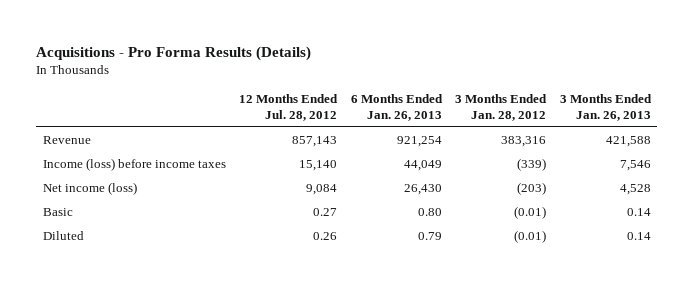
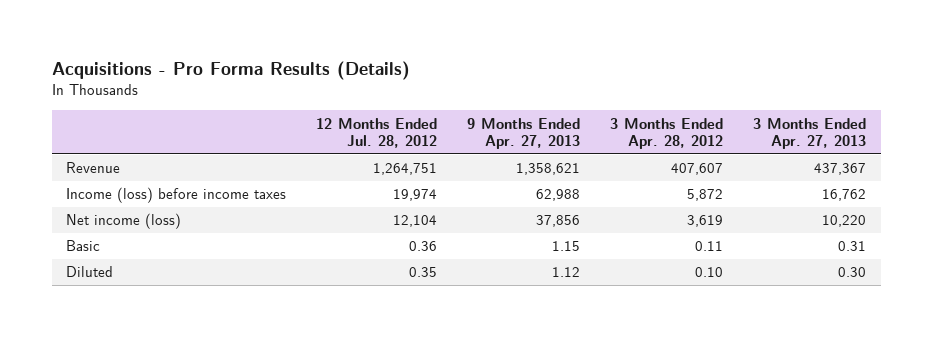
- | 12 Months Ended Jul. 28, 2012 | 6 Months Ended Jan. 26, 2013 | 3 Months Ended Jan. 28, 2012 | 3 Months Ended Jan. 26, 2013
+ | 12 Months Ended Jul. 28, 2012 | 9 Months Ended Apr. 27, 2013 | 3 Months Ended Apr. 28, 2012 | 3 Months Ended Apr. 27, 2013
- Revenue | 857,143 | 921,254 | 383,316 | 421,588
- Income (loss) before income taxes | 15,140 | 44,049 | (339) | 7,546
- Net income (loss) | 9,084 | 26,430 | (203) | 4,528
- Basic | 0.27 | 0.80 | (0.01) | 0.14
- Diluted | 0.26 | 0.79 | (0.01) | 0.14
+ Revenue | 1,264,751 | 1,358,621 | 407,607 | 437,367
+ Income (loss) before income taxes | 19,974 | 62,988 | 5,872 | 16,762
+ Net income (loss) | 12,104 | 37,856 | 3,619 | 10,220
+ Basic | 0.36 | 1.15 | 0.11 | 0.31
+ Diluted | 0.35 | 1.12 | 0.10 | 0.30

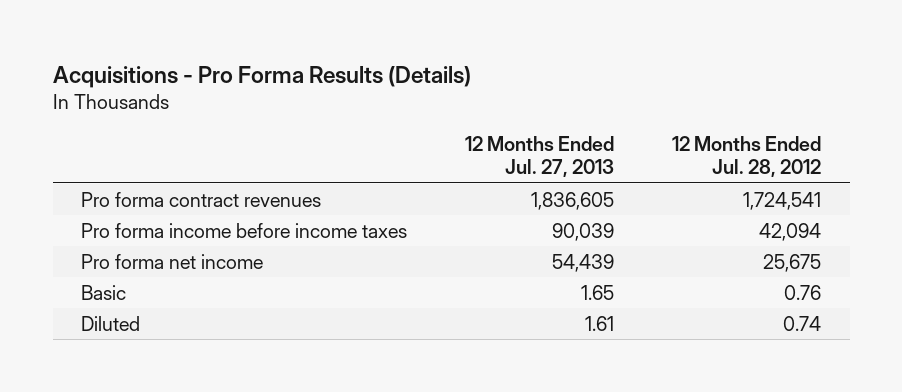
- | 12 Months Ended Jul. 28, 2012 | 9 Months Ended Apr. 27, 2013 | 3 Months Ended Apr. 28, 2012 | 3 Months Ended Apr. 27, 2013
+ | 12 Months Ended Jul. 27, 2013 | 12 Months Ended Jul. 28, 2012
- Revenue | 1,264,751 | 1,358,621 | 407,607 | 437,367
- Income (loss) before income taxes | 19,974 | 62,988 | 5,872 | 16,762
- Net income (loss) | 12,104 | 37,856 | 3,619 | 10,220
- Basic | 0.36 | 1.15 | 0.11 | 0.31
- Diluted | 0.35 | 1.12 | 0.10 | 0.30
+ Pro forma contract revenues | 1,836,605 | 1,724,541
+ Pro forma income before income taxes | 90,039 | 42,094
+ Pro forma net income | 54,439 | 25,675
+ Basic | 1.65 | 0.76
+ Diluted | 1.61 | 0.74

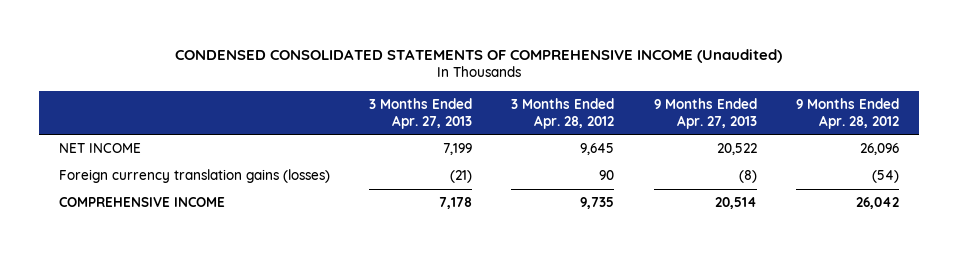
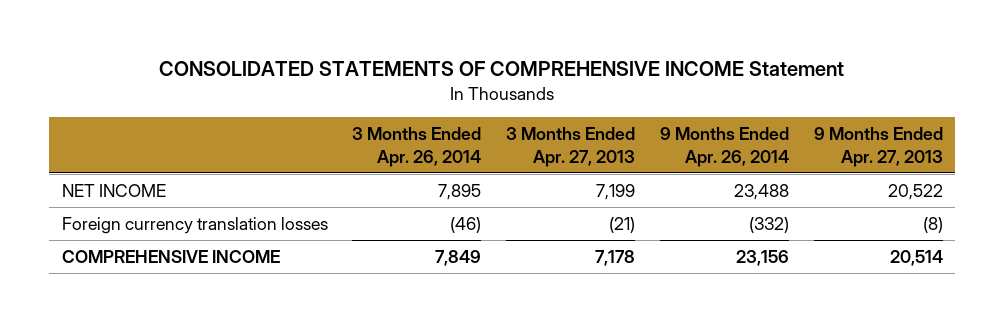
- CONDENSED CONSOLIDATED STATEMENTS OF COMPREHENSIVE INCOME (Unaudited)
+ CONSOLIDATED STATEMENTS OF COMPREHENSIVE INCOME Statement
- | 3 Months Ended Apr. 27, 2013 | 3 Months Ended Apr. 28, 2012 | 9 Months Ended Apr. 27, 2013 | 9 Months Ended Apr. 28, 2012
+ | 3 Months Ended Apr. 26, 2014 | 3 Months Ended Apr. 27, 2013 | 9 Months Ended Apr. 26, 2014 | 9 Months Ended Apr. 27, 2013
- Foreign currency translation gains (losses) | (21) | 90 | (8) | (54)
+ Foreign currency translation losses | (46) | (21) | (332) | (8)

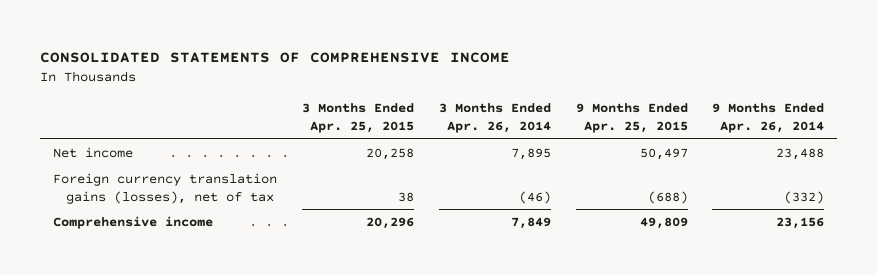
- CONSOLIDATED STATEMENTS OF COMPREHENSIVE INCOME Statement
+ CONSOLIDATED STATEMENTS OF COMPREHENSIVE INCOME
- | 3 Months Ended Apr. 26, 2014 | 3 Months Ended Apr. 27, 2013 | 9 Months Ended Apr. 26, 2014 | 9 Months Ended Apr. 27, 2013
+ | 3 Months Ended Apr. 25, 2015 | 3 Months Ended Apr. 26, 2014 | 9 Months Ended Apr. 25, 2015 | 9 Months Ended Apr. 26, 2014
- NET INCOME | 7,895 | 7,199 | 23,488 | 20,522
- Foreign currency translation losses | (46) | (21) | (332) | (8)
- COMPREHENSIVE INCOME | 7,849 | 7,178 | 23,156 | 20,514
+ Net income | 20,258 | 7,895 | 50,497 | 23,488
+ Foreign currency translation gains (losses), net of tax | 38 | (46) | (688) | (332)
+ Comprehensive income | 20,296 | 7,849 | 49,809 | 23,156

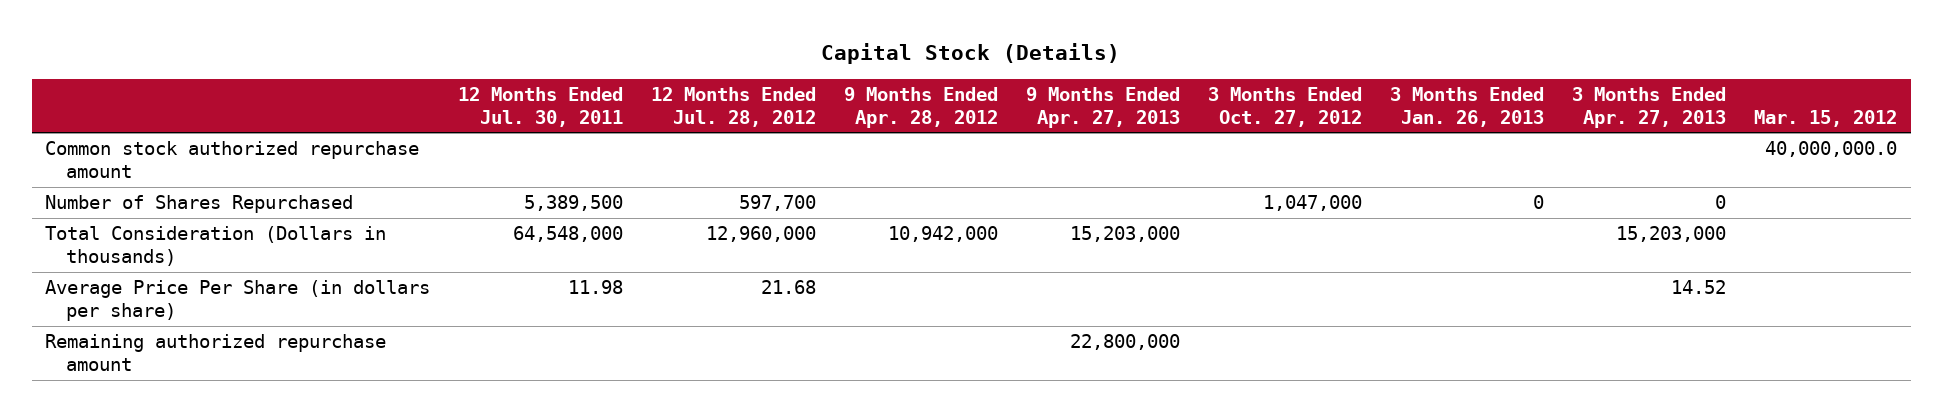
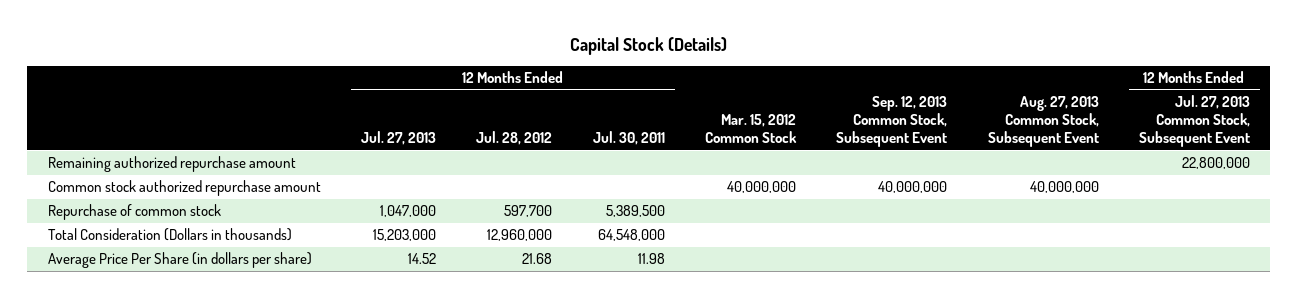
- | 12 Months Ended Jul. 30, 2011 | 12 Months Ended Jul. 28, 2012 | 9 Months Ended Apr. 28, 2012 | 9 Months Ended Apr. 27, 2013 | 3 Months Ended Oct. 27, 2012 | 3 Months Ended Jan. 26, 2013 | 3 Months Ended Apr. 27, 2013 | Mar. 15, 2012
+ | 12 Months Ended Jul. 27, 2013 | 12 Months Ended Jul. 28, 2012 | 12 Months Ended Jul. 30, 2011 | Mar. 15, 2012 Common Stock | Sep. 12, 2013 Common Stock, Subsequent Event | Aug. 27, 2013 Common Stock, Subsequent Event | 12 Months Ended Jul. 27, 2013 Common Stock, Subsequent Event
moved up: Remaining authorized repurchase amount | | | | | | | 22,800,000
- Number of Shares Repurchased | 5,389,500 | 597,700 | | | 1,047,000 | 0 | 0 |
+ Repurchase of common stock | 1,047,000 | 597,700 | 5,389,500 | | | |

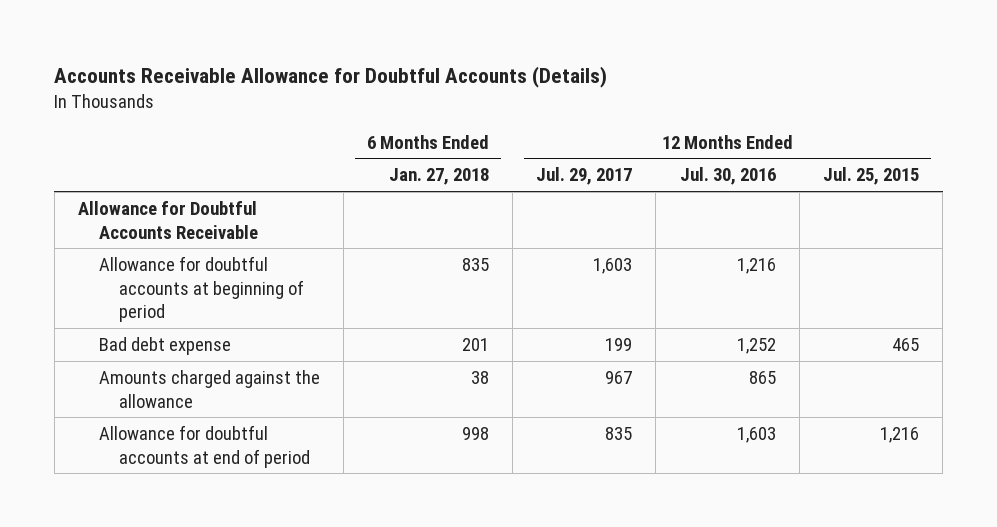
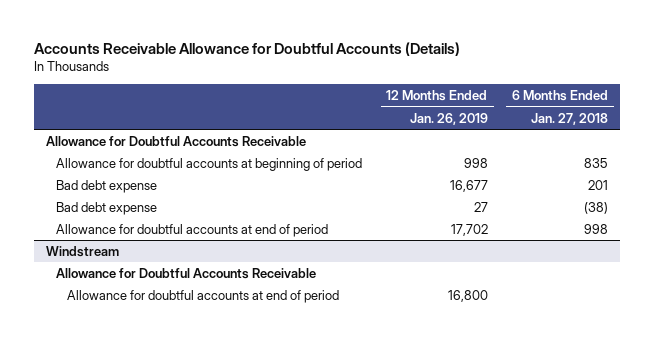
- | 6 Months Ended Jan. 27, 2018 | 12 Months Ended Jul. 29, 2017 | 12 Months Ended Jul. 30, 2016 | 12 Months Ended Jul. 25, 2015
+ | 12 Months Ended Jan. 26, 2019 | 6 Months Ended Jan. 27, 2018
- Amounts charged against the allowance | 38 | 967 | 865 |
+ Bad debt expense | 27 | (38)
+ Windstream
+ Allowance for Doubtful Accounts Receivable
+ Allowance for doubtful accounts at end of period | 16,800 |

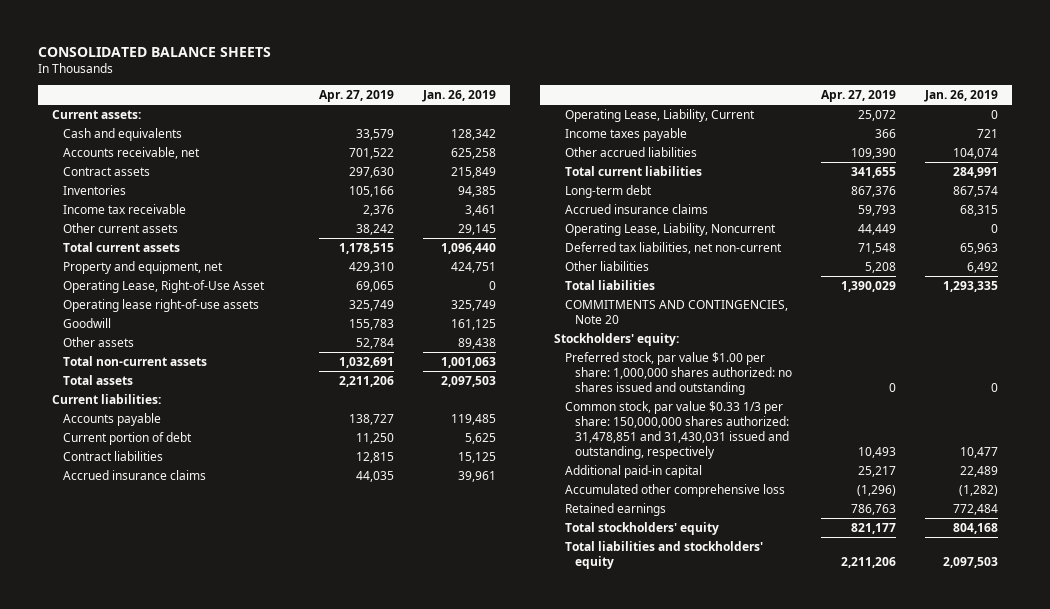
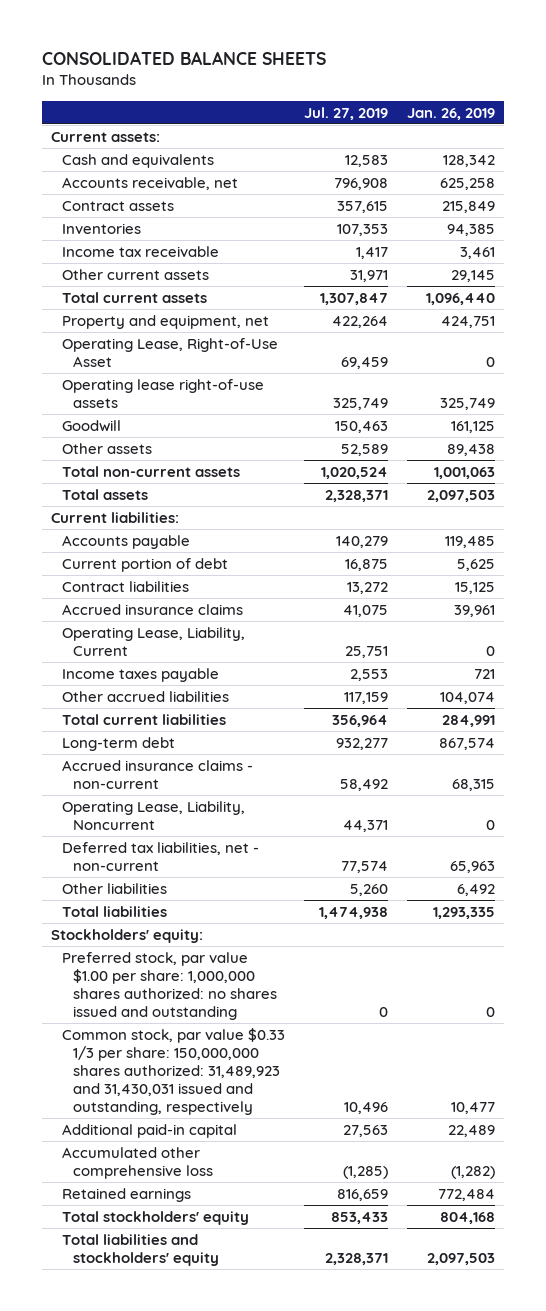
- | Apr. 27, 2019 | Jan. 26, 2019
+ | Jul. 27, 2019 | Jan. 26, 2019
- Accrued insurance claims | 59,793 | 68,315
+ Accrued insurance claims - non-current | 58,492 | 68,315
- Deferred tax liabilities, net non-current | 71,548 | 65,963
+ Deferred tax liabilities, net - non-current | 77,574 | 65,963
- COMMITMENTS AND CONTINGENCIES, Note 20
- Common stock, par value $0.33 1/3 per share: 150,000,000 shares authorized: 31,478,851 and 31,430,031 issued and outstanding, respectively | 10,493 | 10,477
+ Common stock, par value $0.33 1/3 per share: 150,000,000 shares authorized: 31,489,923 and 31,430,031 issued and outstanding, respectively | 10,496 | 10,477

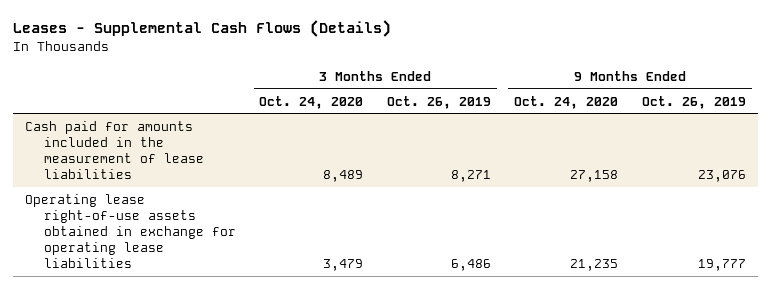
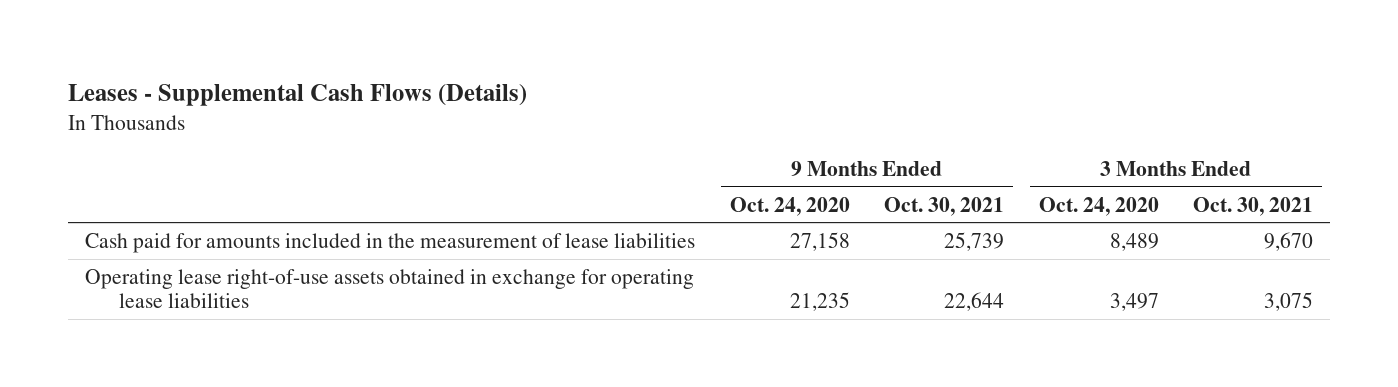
- | 3 Months Ended Oct. 24, 2020 | 3 Months Ended Oct. 26, 2019 | 9 Months Ended Oct. 24, 2020 | 9 Months Ended Oct. 26, 2019
+ | 9 Months Ended Oct. 24, 2020 | 9 Months Ended Oct. 30, 2021 | 3 Months Ended Oct. 24, 2020 | 3 Months Ended Oct. 30, 2021
- Operating lease right-of-use assets obtained in exchange for operating lease liabilities | 3,479 | 6,486 | 21,235 | 19,777
+ Operating lease right-of-use assets obtained in exchange for operating lease liabilities | 21,235 | 22,644 | 3,497 | 3,075

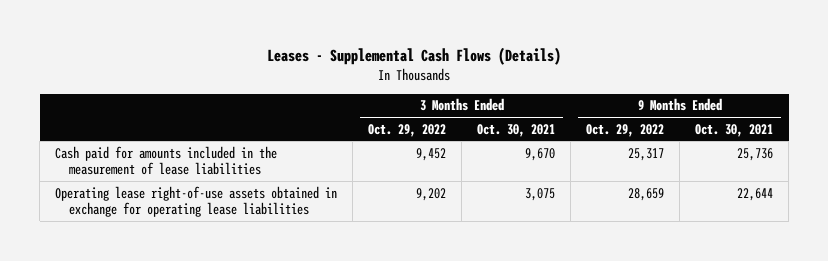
- | 9 Months Ended Oct. 24, 2020 | 9 Months Ended Oct. 30, 2021 | 3 Months Ended Oct. 24, 2020 | 3 Months Ended Oct. 30, 2021
+ | 3 Months Ended Oct. 29, 2022 | 3 Months Ended Oct. 30, 2021 | 9 Months Ended Oct. 29, 2022 | 9 Months Ended Oct. 30, 2021
- Cash paid for amounts included in the measurement of lease liabilities | 27,158 | 25,739 | 8,489 | 9,670
+ Cash paid for amounts included in the measurement of lease liabilities | 9,452 | 9,670 | 25,317 | 25,736

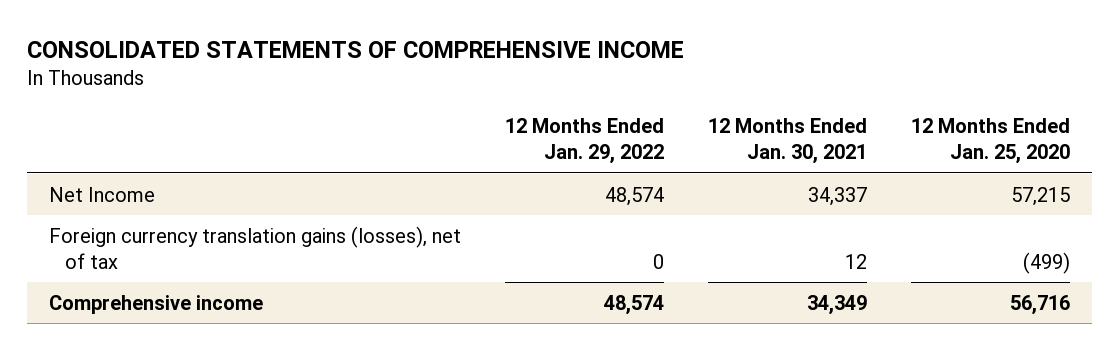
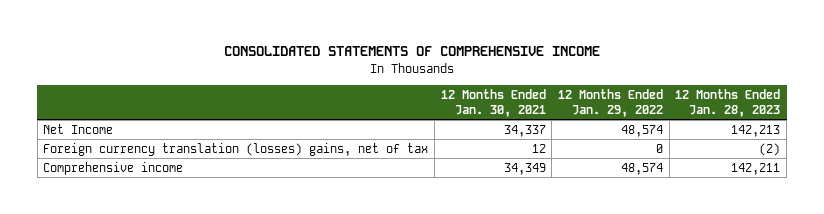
- | 12 Months Ended Jan. 29, 2022 | 12 Months Ended Jan. 30, 2021 | 12 Months Ended Jan. 25, 2020
+ | 12 Months Ended Jan. 30, 2021 | 12 Months Ended Jan. 29, 2022 | 12 Months Ended Jan. 28, 2023
- Foreign currency translation gains (losses), net of tax | 0 | 12 | (499)
+ Foreign currency translation (losses) gains, net of tax | 12 | 0 | (2)

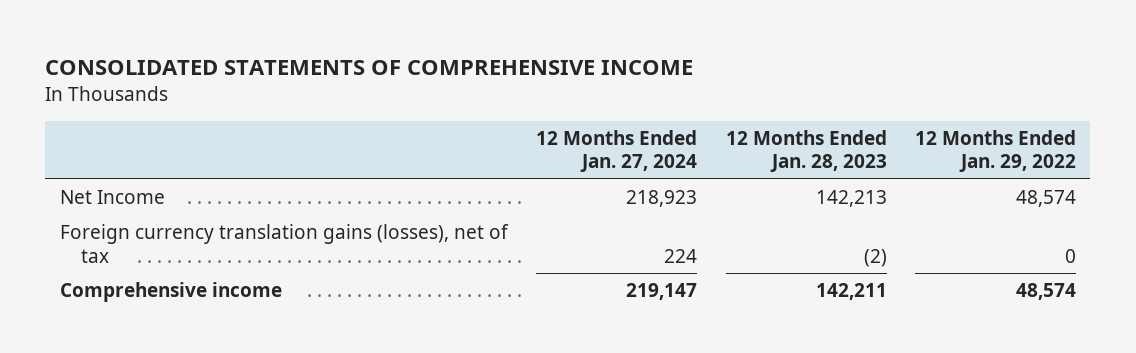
- | 12 Months Ended Jan. 30, 2021 | 12 Months Ended Jan. 29, 2022 | 12 Months Ended Jan. 28, 2023
+ | 12 Months Ended Jan. 27, 2024 | 12 Months Ended Jan. 28, 2023 | 12 Months Ended Jan. 29, 2022
- Foreign currency translation (losses) gains, net of tax | 12 | 0 | (2)
+ Foreign currency translation gains (losses), net of tax | 224 | (2) | 0

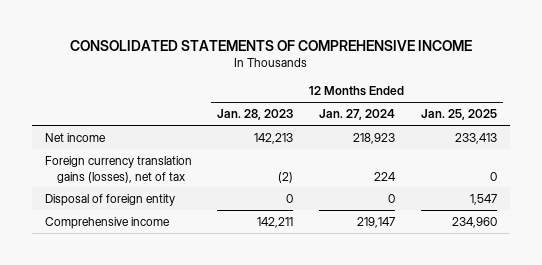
- | 12 Months Ended Jan. 27, 2024 | 12 Months Ended Jan. 28, 2023 | 12 Months Ended Jan. 29, 2022
+ | 12 Months Ended Jan. 28, 2023 | 12 Months Ended Jan. 27, 2024 | 12 Months Ended Jan. 25, 2025
- Net Income | 218,923 | 142,213 | 48,574
+ Net income | 142,213 | 218,923 | 233,413
+ Disposal of foreign entity | 0 | 0 | 1,547

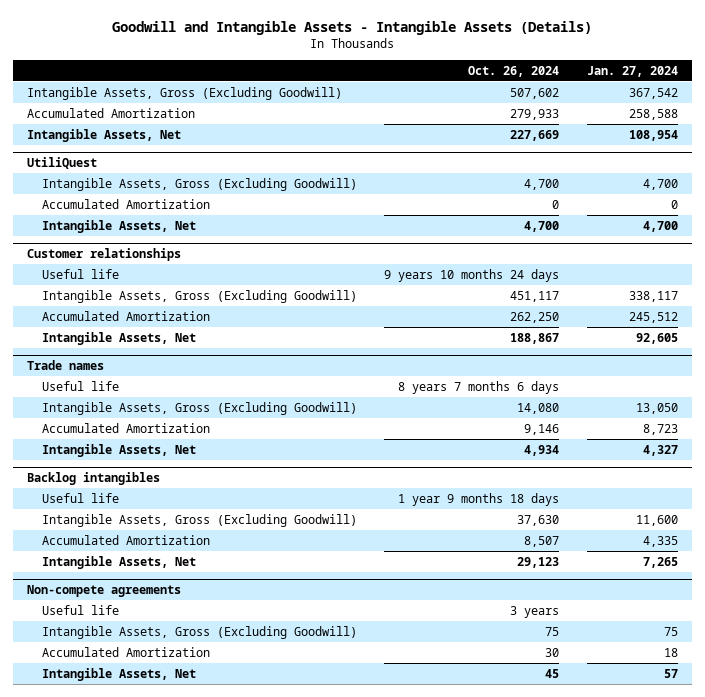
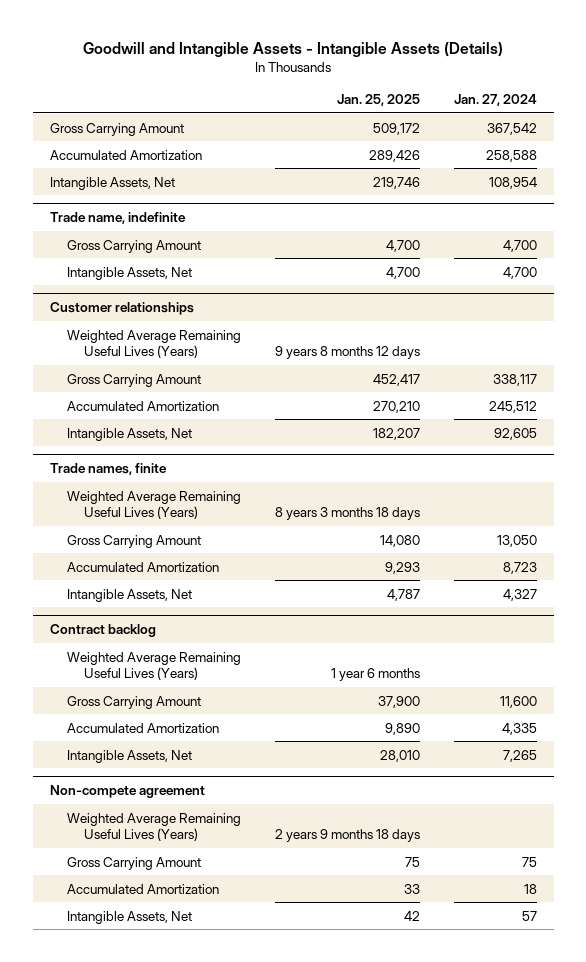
- | Oct. 26, 2024 | Jan. 27, 2024
+ | Jan. 25, 2025 | Jan. 27, 2024
- Intangible Assets, Gross (Excluding Goodwill) | 507,602 | 367,542
+ Gross Carrying Amount | 509,172 | 367,542
- UtiliQuest
- Intangible Assets, Gross (Excluding Goodwill) | 4,700 | 4,700
- Accumulated Amortization | 0 | 0
+ Trade name, indefinite
+ Gross Carrying Amount | 4,700 | 4,700
@ Customer relationships
- Useful life | 9 years 10 months 24 days |
- Intangible Assets, Gross (Excluding Goodwill) | 451,117 | 338,117
+ Weighted Average Remaining Useful Lives (Years) | 9 years 8 months 12 days |
+ Gross Carrying Amount | 452,417 | 338,117
- Trade names
- Useful life | 8 years 7 months 6 days |
- Intangible Assets, Gross (Excluding Goodwill) | 14,080 | 13,050
+ Trade names, finite
+ Weighted Average Remaining Useful Lives (Years) | 8 years 3 months 18 days |
+ Gross Carrying Amount | 14,080 | 13,050
- Backlog intangibles
- Useful life | 1 year 9 months 18 days |
- Intangible Assets, Gross (Excluding Goodwill) | 37,630 | 11,600
+ Contract backlog
+ Weighted Average Remaining Useful Lives (Years) | 1 year 6 months |
+ Gross Carrying Amount | 37,900 | 11,600
- Non-compete agreements
- Useful life | 3 years |
- Intangible Assets, Gross (Excluding Goodwill) | 75 | 75
+ Non-compete agreement
+ Weighted Average Remaining Useful Lives (Years) | 2 years 9 months 18 days |
+ Gross Carrying Amount | 75 | 75

